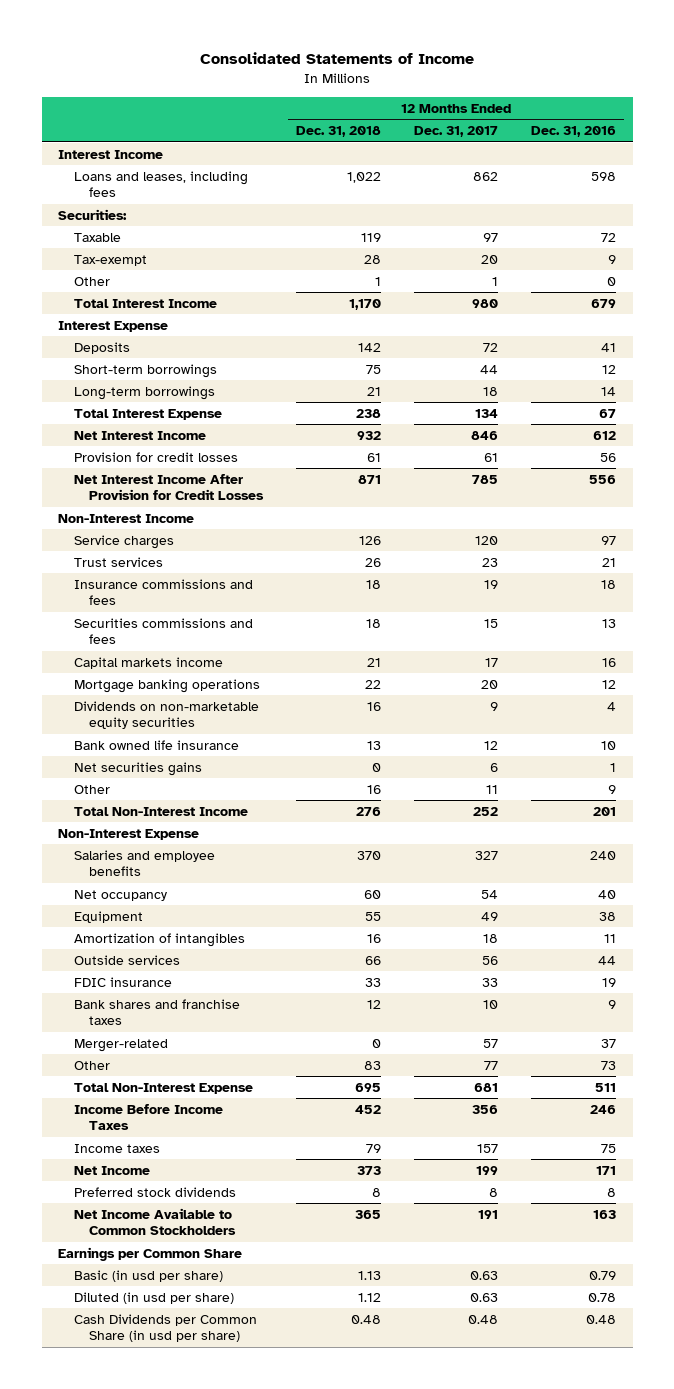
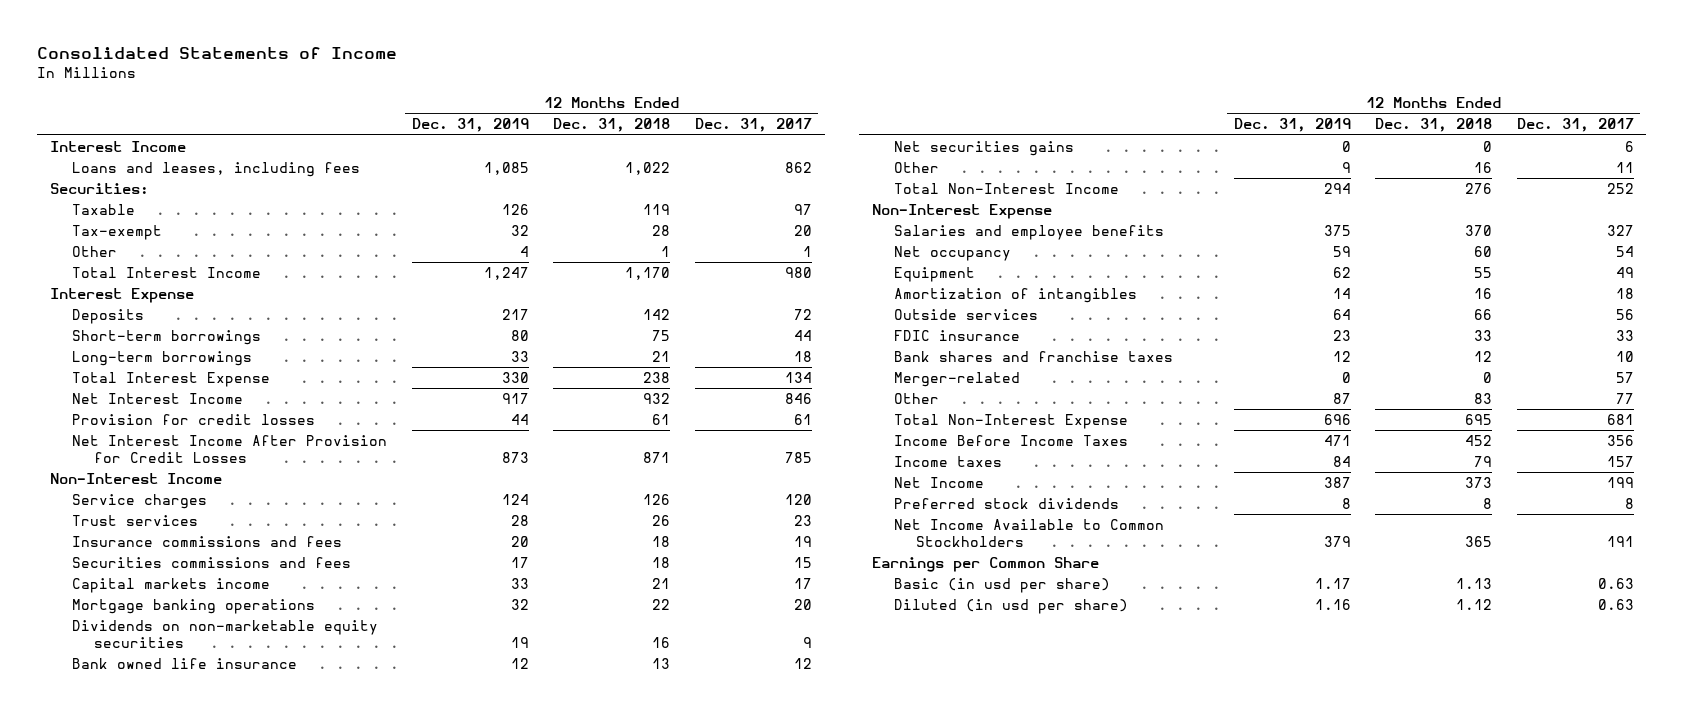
- | 12 Months Ended Dec. 31, 2018 | 12 Months Ended Dec. 31, 2017 | 12 Months Ended Dec. 31, 2016
+ | 12 Months Ended Dec. 31, 2019 | 12 Months Ended Dec. 31, 2018 | 12 Months Ended Dec. 31, 2017
- Cash Dividends per Common Share (in usd per share) | 0.48 | 0.48 | 0.48

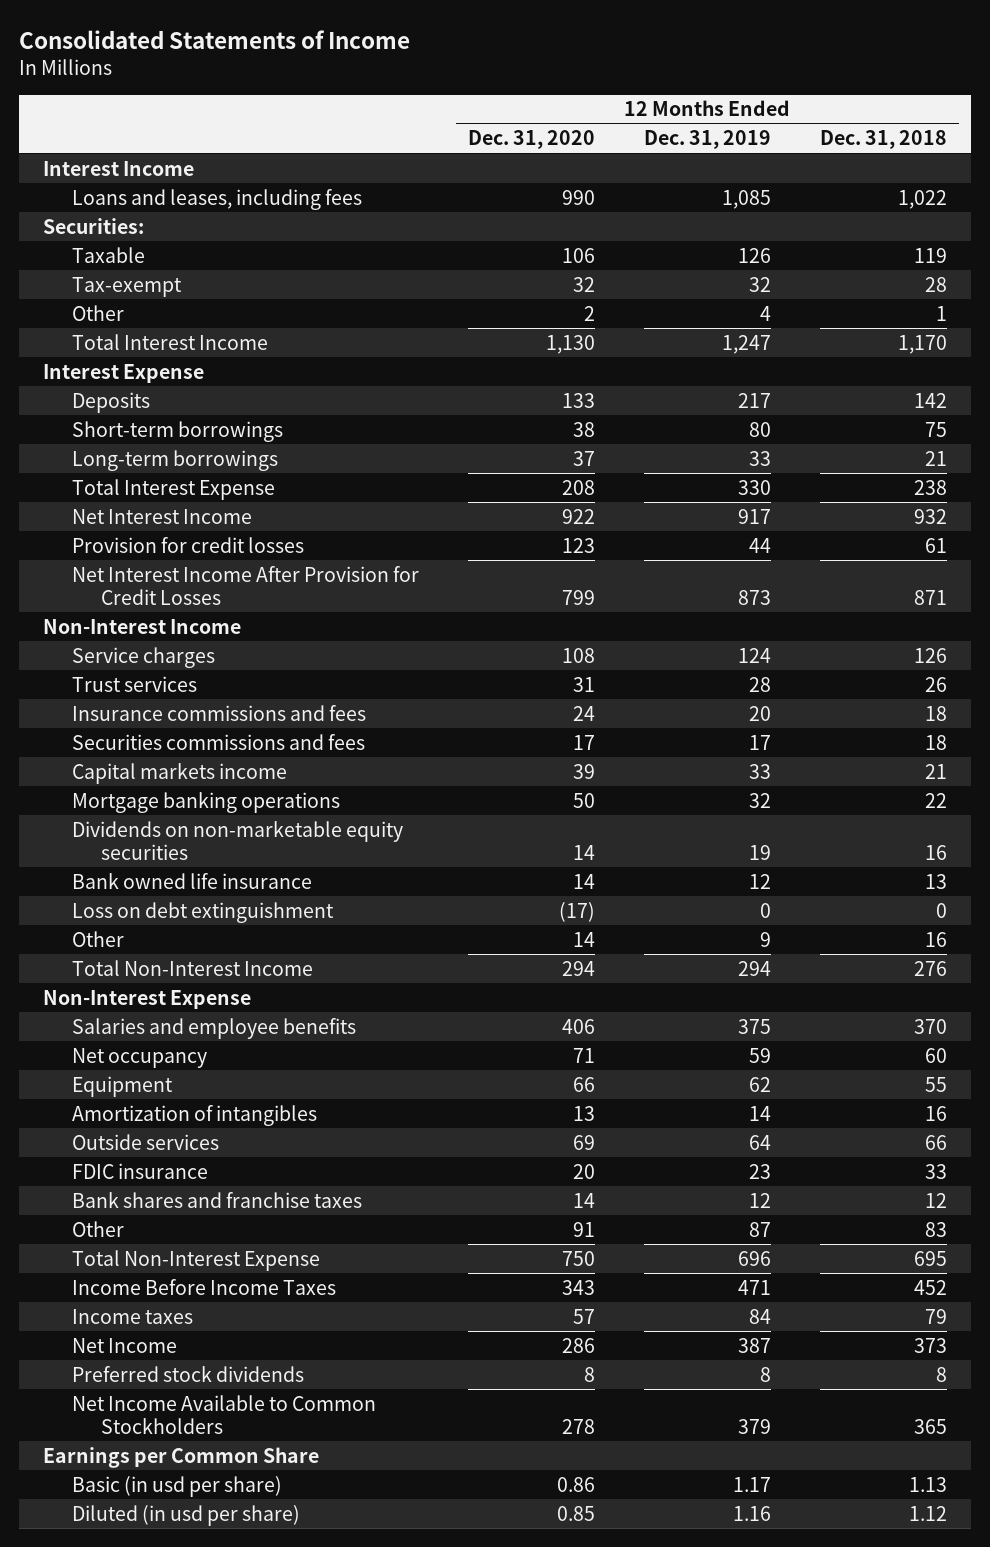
- | 12 Months Ended Dec. 31, 2019 | 12 Months Ended Dec. 31, 2018 | 12 Months Ended Dec. 31, 2017
+ | 12 Months Ended Dec. 31, 2020 | 12 Months Ended Dec. 31, 2019 | 12 Months Ended Dec. 31, 2018
- Net securities gains | 0 | 0 | 6
+ Loss on debt extinguishment | (17) | 0 | 0
- Merger-related | 0 | 0 | 57

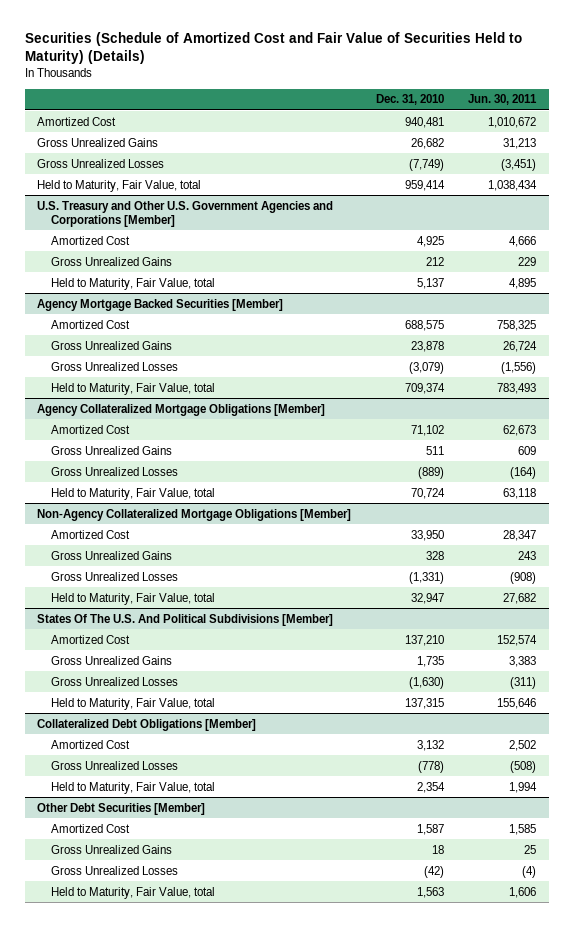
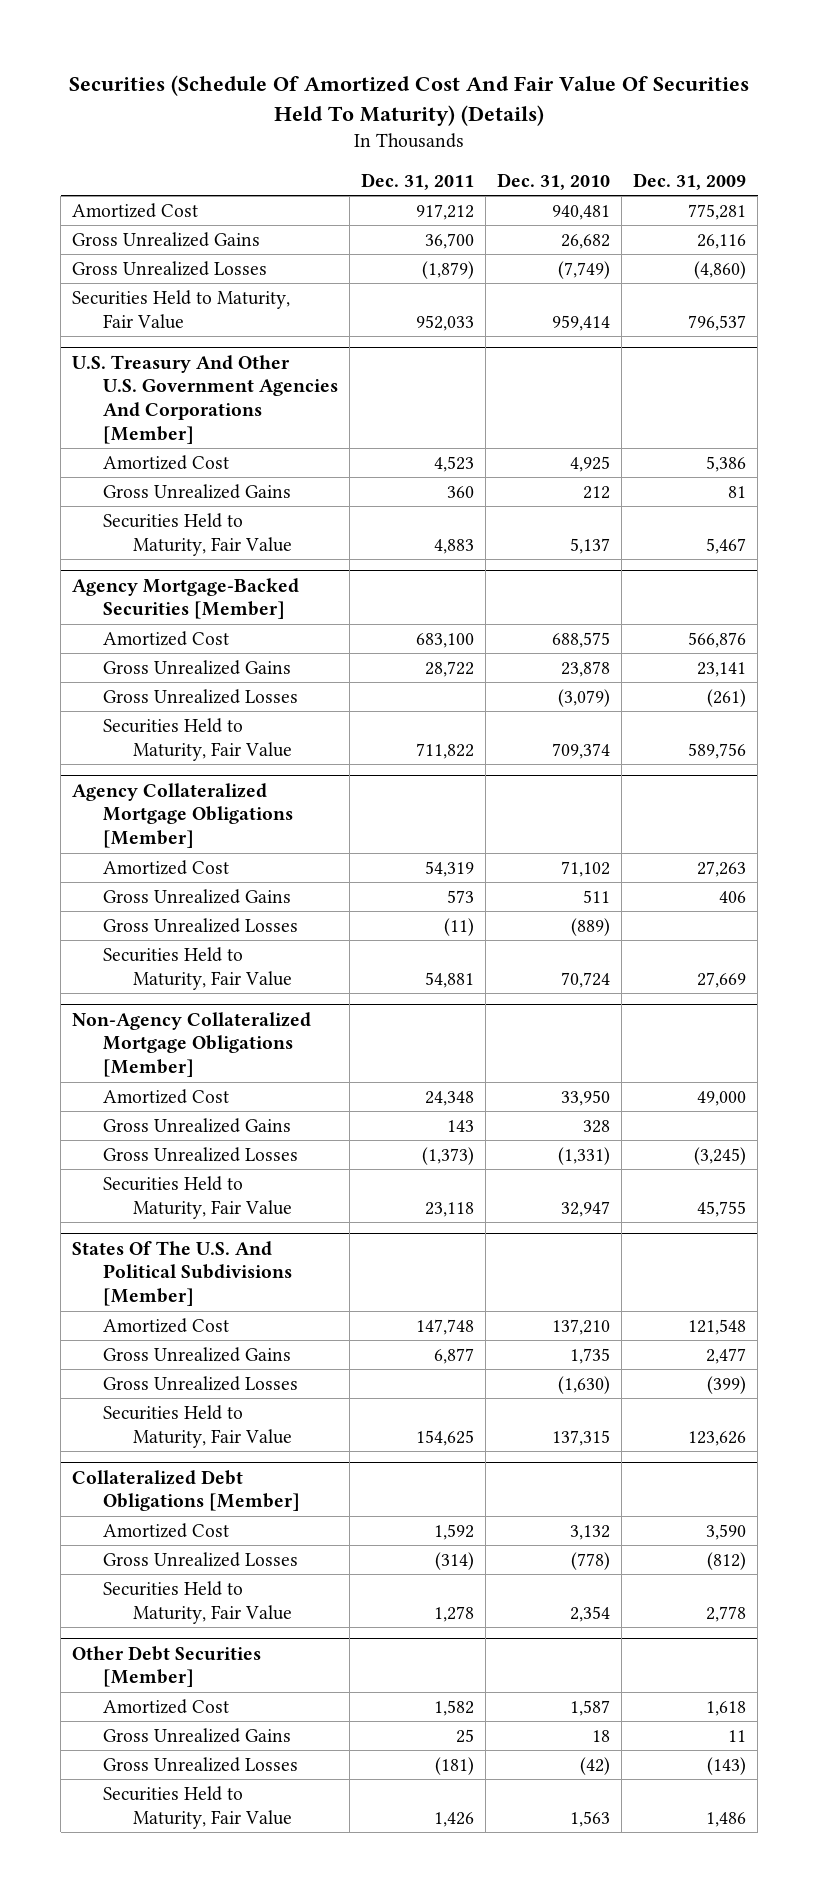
- Securities (Schedule of Amortized Cost and Fair Value of Securities Held to Maturity) (Details)
+ Securities (Schedule Of Amortized Cost And Fair Value Of Securities Held To Maturity) (Details)
- | Dec. 31, 2010 | Jun. 30, 2011
+ | Dec. 31, 2011 | Dec. 31, 2010 | Dec. 31, 2009
- Held to Maturity, Fair Value, total | 959,414 | 1,038,434
- U.S. Treasury and Other U.S. Government Agencies and Corporations [Member]
+ Securities Held to Maturity, Fair Value | 952,033 | 959,414 | 796,537
+ U.S. Treasury And Other U.S. Government Agencies And Corporations [Member]
- Held to Maturity, Fair Value, total | 5,137 | 4,895
- Agency Mortgage Backed Securities [Member]
+ Securities Held to Maturity, Fair Value | 4,883 | 5,137 | 5,467
+ Agency Mortgage-Backed Securities [Member]
- Held to Maturity, Fair Value, total | 709,374 | 783,493
+ Securities Held to Maturity, Fair Value | 711,822 | 709,374 | 589,756
@ Agency Collateralized Mortgage Obligations [Member]
- Held to Maturity, Fair Value, total | 70,724 | 63,118
+ Securities Held to Maturity, Fair Value | 54,881 | 70,724 | 27,669
@ Non-Agency Collateralized Mortgage Obligations [Member]
- Held to Maturity, Fair Value, total | 32,947 | 27,682
+ Securities Held to Maturity, Fair Value | 23,118 | 32,947 | 45,755
@ States Of The U.S. And Political Subdivisions [Member]
- Held to Maturity, Fair Value, total | 137,315 | 155,646
+ Securities Held to Maturity, Fair Value | 154,625 | 137,315 | 123,626
@ Collateralized Debt Obligations [Member]
- Held to Maturity, Fair Value, total | 2,354 | 1,994
+ Securities Held to Maturity, Fair Value | 1,278 | 2,354 | 2,778
@ Other Debt Securities [Member]
- Held to Maturity, Fair Value, total | 1,563 | 1,606
+ Securities Held to Maturity, Fair Value | 1,426 | 1,563 | 1,486

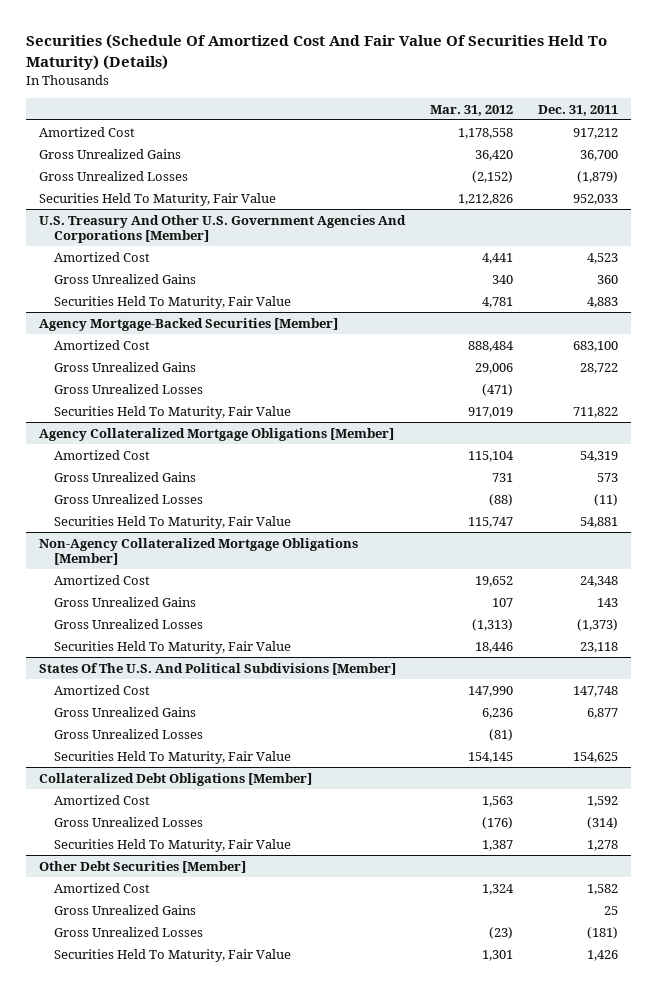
- | Dec. 31, 2011 | Dec. 31, 2010 | Dec. 31, 2009
+ | Mar. 31, 2012 | Dec. 31, 2011
- Securities Held to Maturity, Fair Value | 952,033 | 959,414 | 796,537
+ Securities Held To Maturity, Fair Value | 1,212,826 | 952,033
@ U.S. Treasury And Other U.S. Government Agencies And Corporations [Member]
- Securities Held to Maturity, Fair Value | 4,883 | 5,137 | 5,467
+ Securities Held To Maturity, Fair Value | 4,781 | 4,883
@ Agency Mortgage-Backed Securities [Member]
- Securities Held to Maturity, Fair Value | 711,822 | 709,374 | 589,756
+ Securities Held To Maturity, Fair Value | 917,019 | 711,822
@ Agency Collateralized Mortgage Obligations [Member]
- Securities Held to Maturity, Fair Value | 54,881 | 70,724 | 27,669
+ Securities Held To Maturity, Fair Value | 115,747 | 54,881
@ Non-Agency Collateralized Mortgage Obligations [Member]
- Securities Held to Maturity, Fair Value | 23,118 | 32,947 | 45,755
+ Securities Held To Maturity, Fair Value | 18,446 | 23,118
@ States Of The U.S. And Political Subdivisions [Member]
- Securities Held to Maturity, Fair Value | 154,625 | 137,315 | 123,626
+ Securities Held To Maturity, Fair Value | 154,145 | 154,625
@ Collateralized Debt Obligations [Member]
- Securities Held to Maturity, Fair Value | 1,278 | 2,354 | 2,778
+ Securities Held To Maturity, Fair Value | 1,387 | 1,278
@ Other Debt Securities [Member]
- Securities Held to Maturity, Fair Value | 1,426 | 1,563 | 1,486
+ Securities Held To Maturity, Fair Value | 1,301 | 1,426

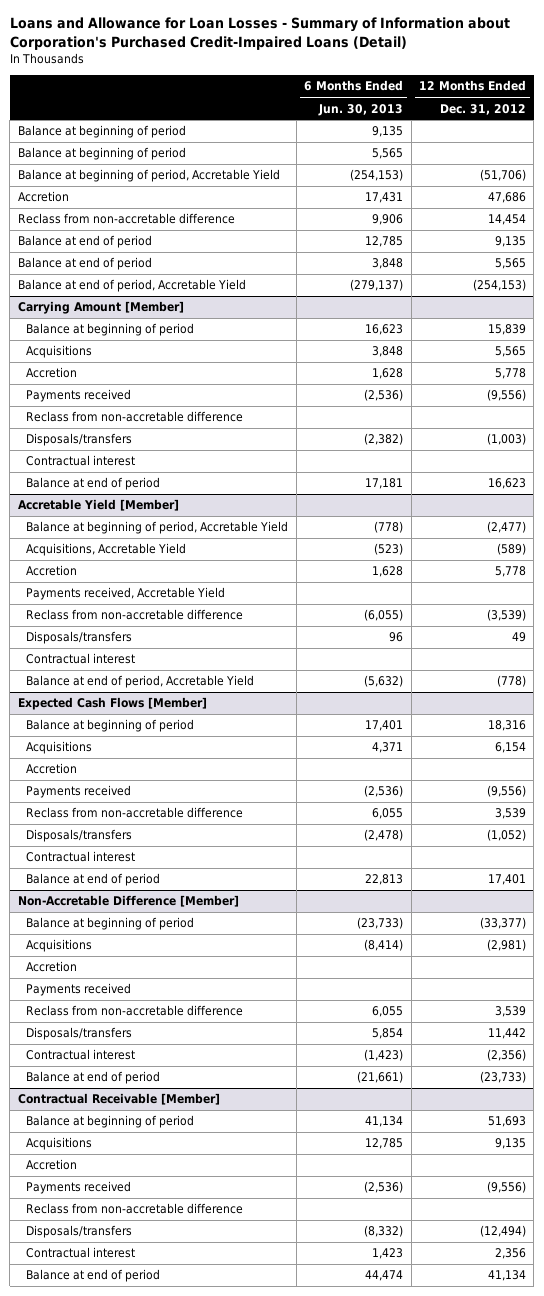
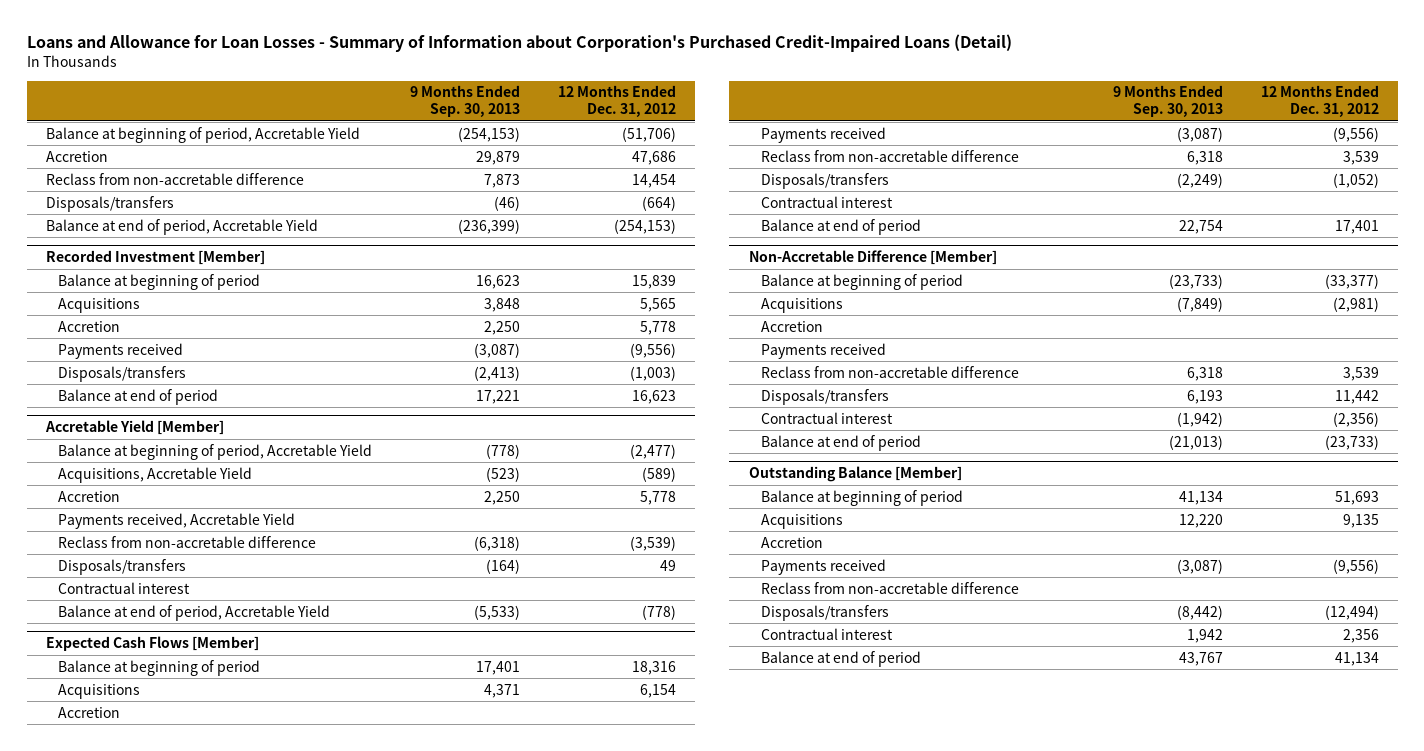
- | 6 Months Ended Jun. 30, 2013 | 12 Months Ended Dec. 31, 2012
+ | 9 Months Ended Sep. 30, 2013 | 12 Months Ended Dec. 31, 2012
- Balance at beginning of period | 9,135 |
- Balance at beginning of period | 5,565 |
- Balance at end of period | 12,785 | 9,135
- Balance at end of period | 3,848 | 5,565
+ Disposals/transfers | (46) | (664)
- Carrying Amount [Member]
+ Recorded Investment [Member]
- Reclass from non-accretable difference
- Contractual interest
- Contractual Receivable [Member]
+ Outstanding Balance [Member]

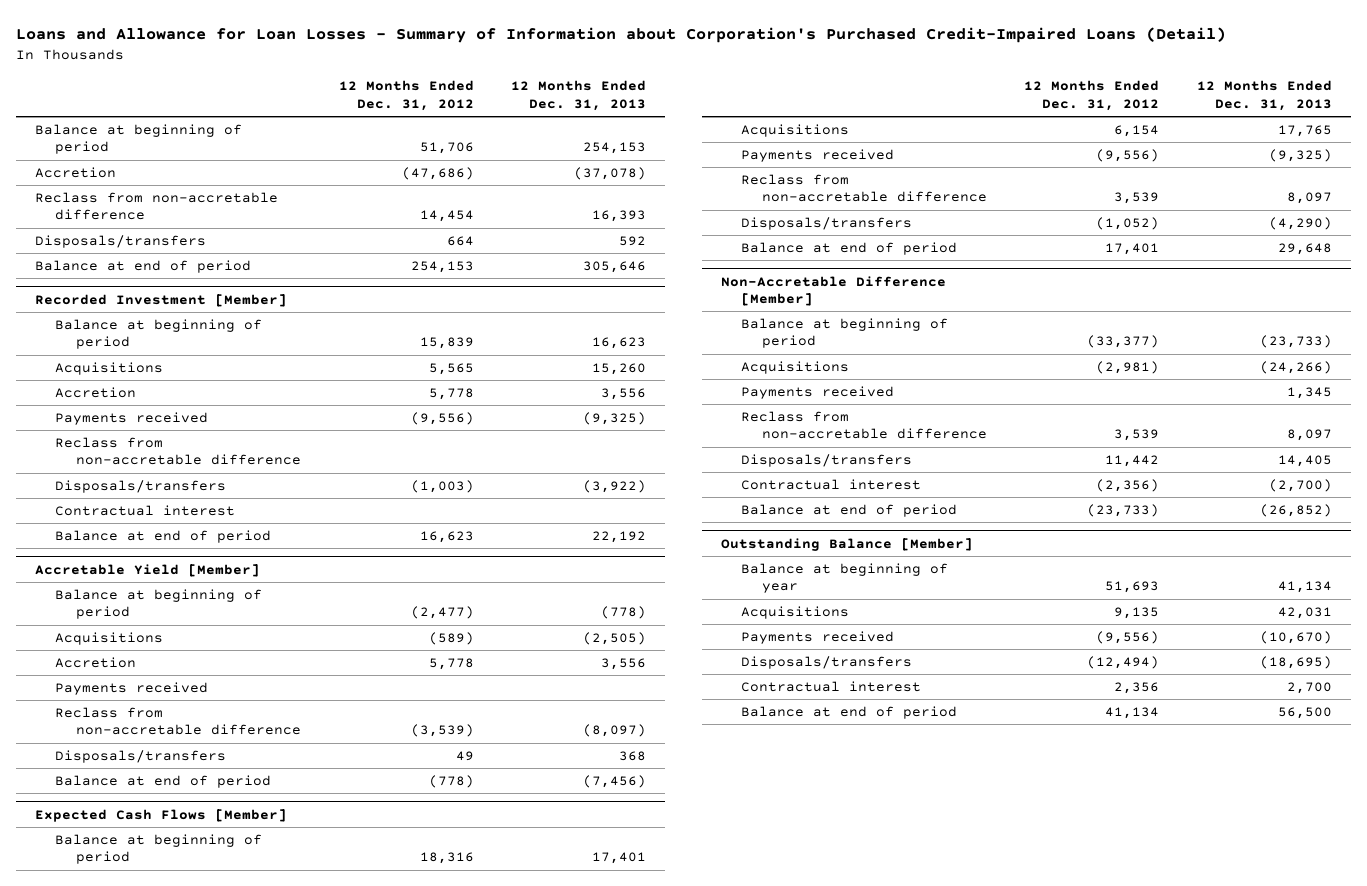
- | 9 Months Ended Sep. 30, 2013 | 12 Months Ended Dec. 31, 2012
+ | 12 Months Ended Dec. 31, 2012 | 12 Months Ended Dec. 31, 2013
- Balance at beginning of period, Accretable Yield | (254,153) | (51,706)
- Accretion | 29,879 | 47,686
+ Balance at beginning of period | 51,706 | 254,153
+ Accretion | (47,686) | (37,078)
- Disposals/transfers | (46) | (664)
- Balance at end of period, Accretable Yield | (236,399) | (254,153)
+ Disposals/transfers | 664 | 592
+ Balance at end of period | 254,153 | 305,646
@ Recorded Investment [Member]
+ Reclass from non-accretable difference
+ Contractual interest
@ Accretable Yield [Member]
- Balance at beginning of period, Accretable Yield | (778) | (2,477)
- Acquisitions, Accretable Yield | (523) | (589)
+ Balance at beginning of period | (2,477) | (778)
+ Acquisitions | (589) | (2,505)
- Payments received, Accretable Yield
+ Payments received
- Contractual interest
- Balance at end of period, Accretable Yield | (5,533) | (778)
+ Balance at end of period | (778) | (7,456)
@ Expected Cash Flows [Member]
- Accretion
- Contractual interest
@ Non-Accretable Difference [Member]
- Accretion
@ Outstanding Balance [Member]
- Balance at beginning of period | 41,134 | 51,693
+ Balance at beginning of year | 51,693 | 41,134
- Accretion
- Reclass from non-accretable difference

